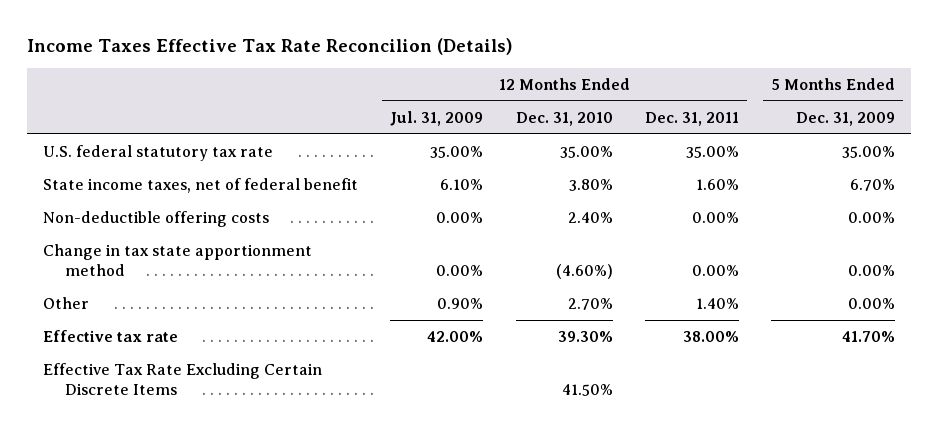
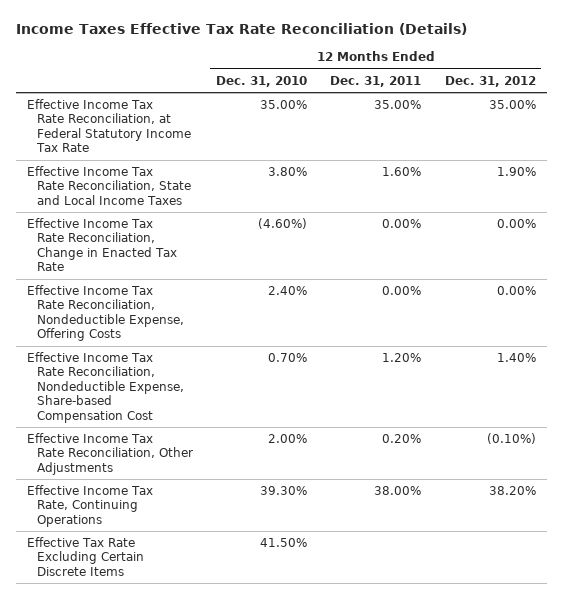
- Income Taxes Effective Tax Rate Reconcilion (Details)
+ Income Taxes Effective Tax Rate Reconciliation (Details)
- | 12 Months Ended Jul. 31, 2009 | 12 Months Ended Dec. 31, 2010 | 12 Months Ended Dec. 31, 2011 | 5 Months Ended Dec. 31, 2009
+ | 12 Months Ended Dec. 31, 2010 | 12 Months Ended Dec. 31, 2011 | 12 Months Ended Dec. 31, 2012
- U.S. federal statutory tax rate | 35.00% | 35.00% | 35.00% | 35.00%
- State income taxes, net of federal benefit | 6.10% | 3.80% | 1.60% | 6.70%
- Non-deductible offering costs | 0.00% | 2.40% | 0.00% | 0.00%
- Change in tax state apportionment method | 0.00% | (4.60%) | 0.00% | 0.00%
- Other | 0.90% | 2.70% | 1.40% | 0.00%
- Effective tax rate | 42.00% | 39.30% | 38.00% | 41.70%
+ Effective Income Tax Rate Reconciliation, at Federal Statutory Income Tax Rate | 35.00% | 35.00% | 35.00%
+ Effective Income Tax Rate Reconciliation, State and Local Income Taxes | 3.80% | 1.60% | 1.90%
+ Effective Income Tax Rate Reconciliation, Change in Enacted Tax Rate | (4.60%) | 0.00% | 0.00%
+ Effective Income Tax Rate Reconciliation, Nondeductible Expense, Offering Costs | 2.40% | 0.00% | 0.00%
+ Effective Income Tax Rate Reconciliation, Nondeductible Expense, Share-based Compensation Cost | 0.70% | 1.20% | 1.40%
+ Effective Income Tax Rate Reconciliation, Other Adjustments | 2.00% | 0.20% | (0.10%)
+ Effective Income Tax Rate, Continuing Operations | 39.30% | 38.00% | 38.20%

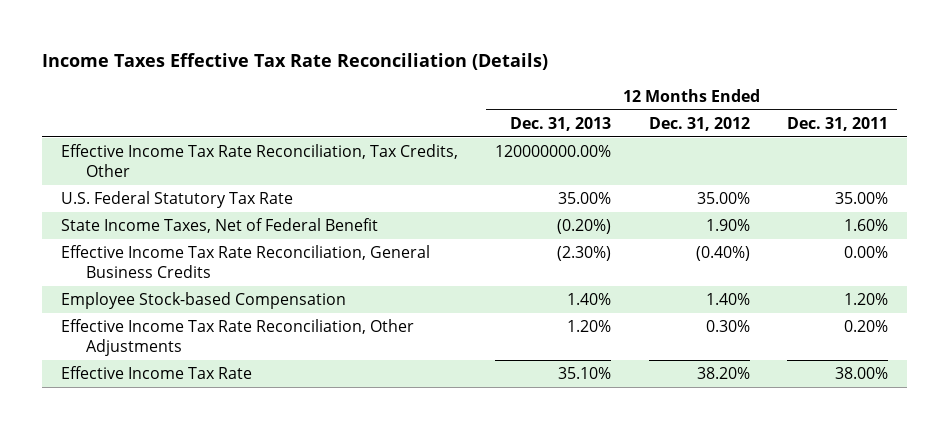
- | 12 Months Ended Dec. 31, 2010 | 12 Months Ended Dec. 31, 2011 | 12 Months Ended Dec. 31, 2012
+ | 12 Months Ended Dec. 31, 2013 | 12 Months Ended Dec. 31, 2012 | 12 Months Ended Dec. 31, 2011
- Effective Income Tax Rate Reconciliation, at Federal Statutory Income Tax Rate | 35.00% | 35.00% | 35.00%
- Effective Income Tax Rate Reconciliation, State and Local Income Taxes | 3.80% | 1.60% | 1.90%
- Effective Income Tax Rate Reconciliation, Change in Enacted Tax Rate | (4.60%) | 0.00% | 0.00%
- Effective Income Tax Rate Reconciliation, Nondeductible Expense, Offering Costs | 2.40% | 0.00% | 0.00%
- Effective Income Tax Rate Reconciliation, Nondeductible Expense, Share-based Compensation Cost | 0.70% | 1.20% | 1.40%
- Effective Income Tax Rate Reconciliation, Other Adjustments | 2.00% | 0.20% | (0.10%)
- Effective Income Tax Rate, Continuing Operations | 39.30% | 38.00% | 38.20%
- Effective Tax Rate Excluding Certain Discrete Items | 41.50% | |
+ Effective Income Tax Rate Reconciliation, Tax Credits, Other | 120000000.00% | |
+ U.S. Federal Statutory Tax Rate | 35.00% | 35.00% | 35.00%
+ State Income Taxes, Net of Federal Benefit | (0.20%) | 1.90% | 1.60%
+ Effective Income Tax Rate Reconciliation, General Business Credits | (2.30%) | (0.40%) | 0.00%
+ Employee Stock-based Compensation | 1.40% | 1.40% | 1.20%
+ Effective Income Tax Rate Reconciliation, Other Adjustments | 1.20% | 0.30% | 0.20%
+ Effective Income Tax Rate | 35.10% | 38.20% | 38.00%

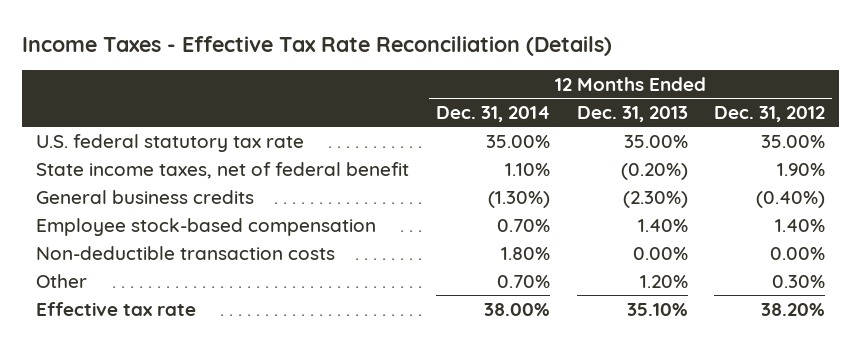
- Income Taxes Effective Tax Rate Reconciliation (Details)
+ Income Taxes - Effective Tax Rate Reconciliation (Details)
- | 12 Months Ended Dec. 31, 2013 | 12 Months Ended Dec. 31, 2012 | 12 Months Ended Dec. 31, 2011
+ | 12 Months Ended Dec. 31, 2014 | 12 Months Ended Dec. 31, 2013 | 12 Months Ended Dec. 31, 2012
- Effective Income Tax Rate Reconciliation, Tax Credits, Other | 120000000.00% | |
- U.S. Federal Statutory Tax Rate | 35.00% | 35.00% | 35.00%
- State Income Taxes, Net of Federal Benefit | (0.20%) | 1.90% | 1.60%
- Effective Income Tax Rate Reconciliation, General Business Credits | (2.30%) | (0.40%) | 0.00%
- Employee Stock-based Compensation | 1.40% | 1.40% | 1.20%
- Effective Income Tax Rate Reconciliation, Other Adjustments | 1.20% | 0.30% | 0.20%
- Effective Income Tax Rate | 35.10% | 38.20% | 38.00%
+ U.S. federal statutory tax rate | 35.00% | 35.00% | 35.00%
+ State income taxes, net of federal benefit | 1.10% | (0.20%) | 1.90%
+ General business credits | (1.30%) | (2.30%) | (0.40%)
+ Employee stock-based compensation | 0.70% | 1.40% | 1.40%
+ Non-deductible transaction costs | 1.80% | 0.00% | 0.00%
+ Other | 0.70% | 1.20% | 0.30%
+ Effective tax rate | 38.00% | 35.10% | 38.20%

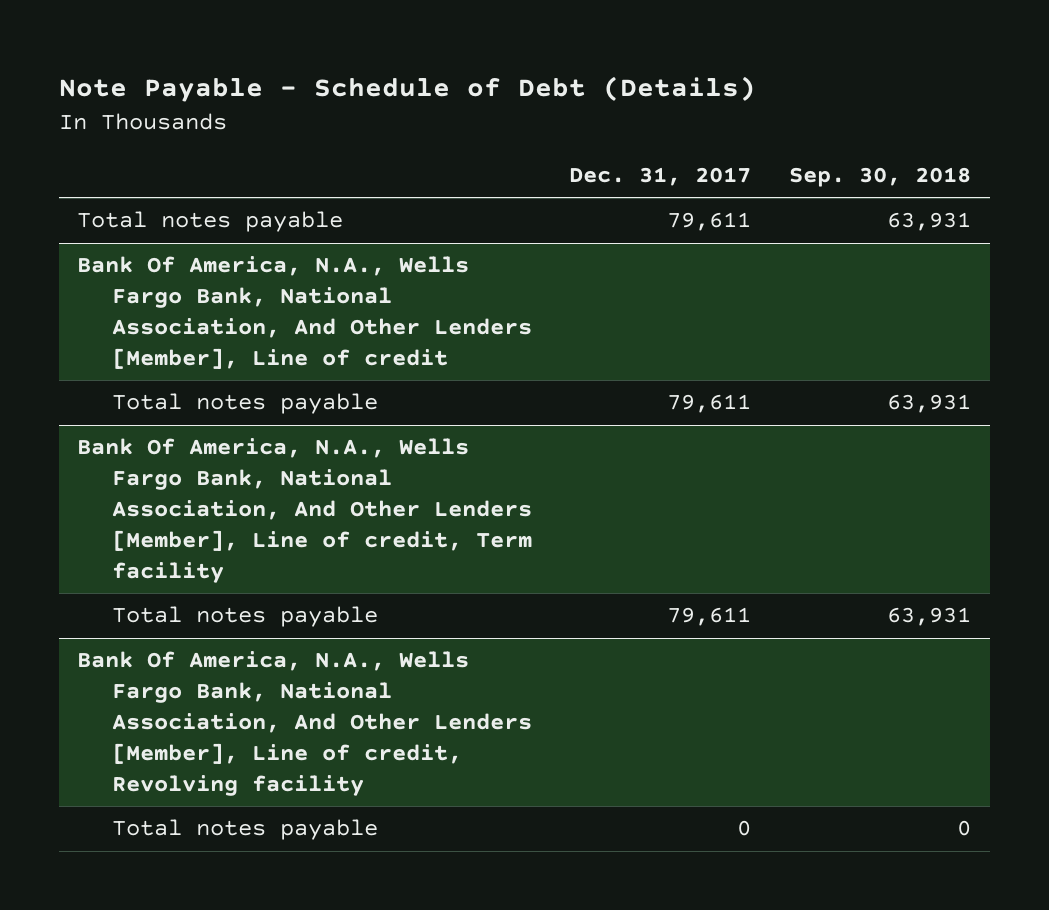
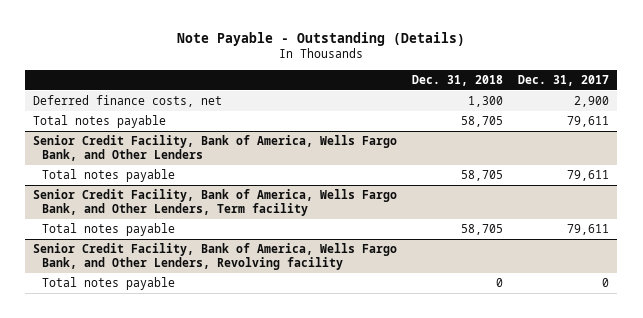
- Note Payable - Schedule of Debt (Details)
+ Note Payable - Outstanding (Details)
- | Dec. 31, 2017 | Sep. 30, 2018
+ | Dec. 31, 2018 | Dec. 31, 2017
+ Deferred finance costs, net | 1,300 | 2,900
- Bank Of America, N.A., Wells Fargo Bank, National Association, And Other Lenders [Member], Line of credit
+ Senior Credit Facility, Bank of America, Wells Fargo Bank, and Other Lenders
- Bank Of America, N.A., Wells Fargo Bank, National Association, And Other Lenders [Member], Line of credit, Term facility
+ Senior Credit Facility, Bank of America, Wells Fargo Bank, and Other Lenders, Term facility
- Bank Of America, N.A., Wells Fargo Bank, National Association, And Other Lenders [Member], Line of credit, Revolving facility
+ Senior Credit Facility, Bank of America, Wells Fargo Bank, and Other Lenders, Revolving facility

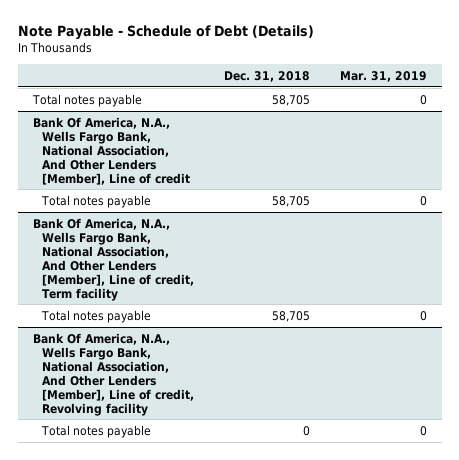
- Note Payable - Outstanding (Details)
+ Note Payable - Schedule of Debt (Details)
- | Dec. 31, 2018 | Dec. 31, 2017
+ | Dec. 31, 2018 | Mar. 31, 2019
- Deferred finance costs, net | 1,300 | 2,900
- Senior Credit Facility, Bank of America, Wells Fargo Bank, and Other Lenders
+ Bank Of America, N.A., Wells Fargo Bank, National Association, And Other Lenders [Member], Line of credit
- Senior Credit Facility, Bank of America, Wells Fargo Bank, and Other Lenders, Term facility
+ Bank Of America, N.A., Wells Fargo Bank, National Association, And Other Lenders [Member], Line of credit, Term facility
- Senior Credit Facility, Bank of America, Wells Fargo Bank, and Other Lenders, Revolving facility
+ Bank Of America, N.A., Wells Fargo Bank, National Association, And Other Lenders [Member], Line of credit, Revolving facility

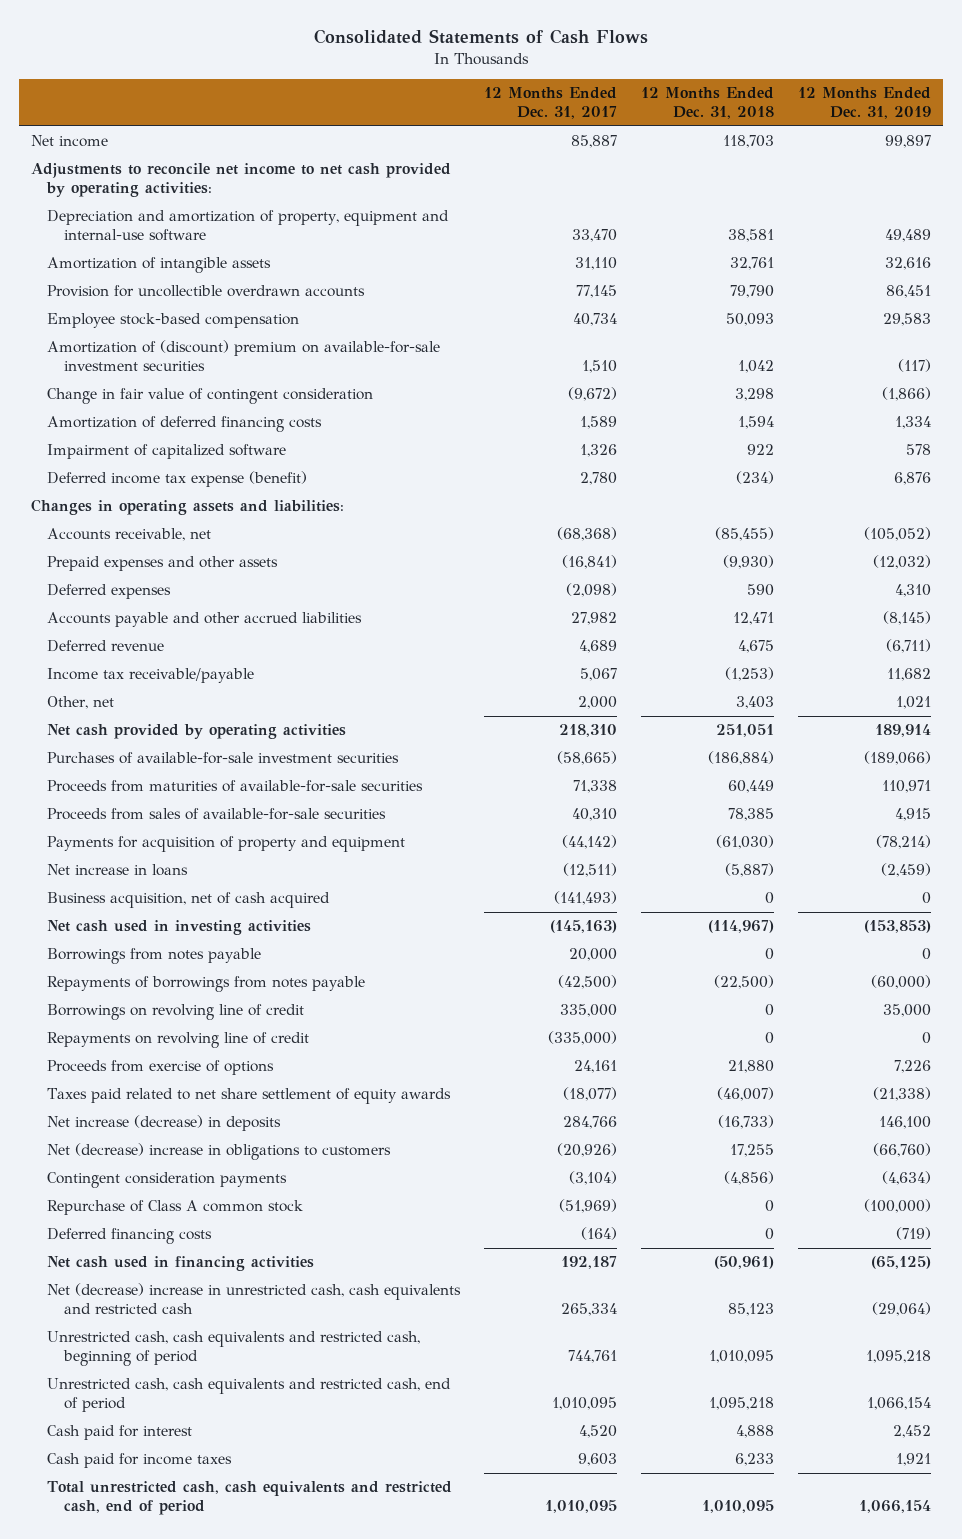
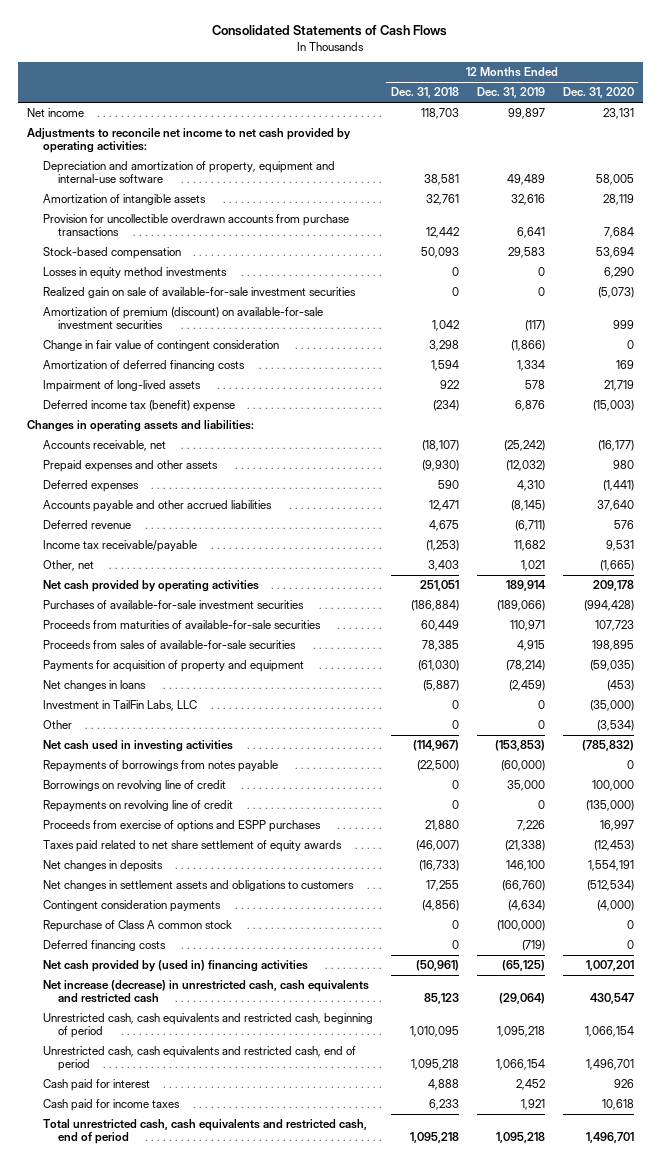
- | 12 Months Ended Dec. 31, 2017 | 12 Months Ended Dec. 31, 2018 | 12 Months Ended Dec. 31, 2019
+ | 12 Months Ended Dec. 31, 2018 | 12 Months Ended Dec. 31, 2019 | 12 Months Ended Dec. 31, 2020
- Provision for uncollectible overdrawn accounts | 77,145 | 79,790 | 86,451
- Employee stock-based compensation | 40,734 | 50,093 | 29,583
- Amortization of (discount) premium on available-for-sale investment securities | 1,510 | 1,042 | (117)
+ Provision for uncollectible overdrawn accounts from purchase transactions | 12,442 | 6,641 | 7,684
+ Stock-based compensation | 50,093 | 29,583 | 53,694
+ Losses in equity method investments | 0 | 0 | 6,290
+ Realized gain on sale of available-for-sale investment securities | 0 | 0 | (5,073)
+ Amortization of premium (discount) on available-for-sale investment securities | 1,042 | (117) | 999
- Impairment of capitalized software | 1,326 | 922 | 578
- Deferred income tax expense (benefit) | 2,780 | (234) | 6,876
+ Impairment of long-lived assets | 922 | 578 | 21,719
+ Deferred income tax (benefit) expense | (234) | 6,876 | (15,003)
- Accounts receivable, net | (68,368) | (85,455) | (105,052)
+ Accounts receivable, net | (18,107) | (25,242) | (16,177)
- Net increase in loans | (12,511) | (5,887) | (2,459)
- Business acquisition, net of cash acquired | (141,493) | 0 | 0
+ Net changes in loans | (5,887) | (2,459) | (453)
+ Investment in TailFin Labs, LLC | 0 | 0 | (35,000)
+ Other | 0 | 0 | (3,534)
- Borrowings from notes payable | 20,000 | 0 | 0
- Proceeds from exercise of options | 24,161 | 21,880 | 7,226
+ Proceeds from exercise of options and ESPP purchases | 21,880 | 7,226 | 16,997
- Net increase (decrease) in deposits | 284,766 | (16,733) | 146,100
- Net (decrease) increase in obligations to customers | (20,926) | 17,255 | (66,760)
+ Net changes in deposits | (16,733) | 146,100 | 1,554,191
+ Net changes in settlement assets and obligations to customers | 17,255 | (66,760) | (512,534)
- Net cash used in financing activities | 192,187 | (50,961) | (65,125)
- Net (decrease) increase in unrestricted cash, cash equivalents and restricted cash | 265,334 | 85,123 | (29,064)
+ Net cash provided by (used in) financing activities | (50,961) | (65,125) | 1,007,201
+ Net increase (decrease) in unrestricted cash, cash equivalents and restricted cash | 85,123 | (29,064) | 430,547
- Total unrestricted cash, cash equivalents and restricted cash, end of period | 1,010,095 | 1,010,095 | 1,066,154
+ Total unrestricted cash, cash equivalents and restricted cash, end of period | 1,095,218 | 1,095,218 | 1,496,701

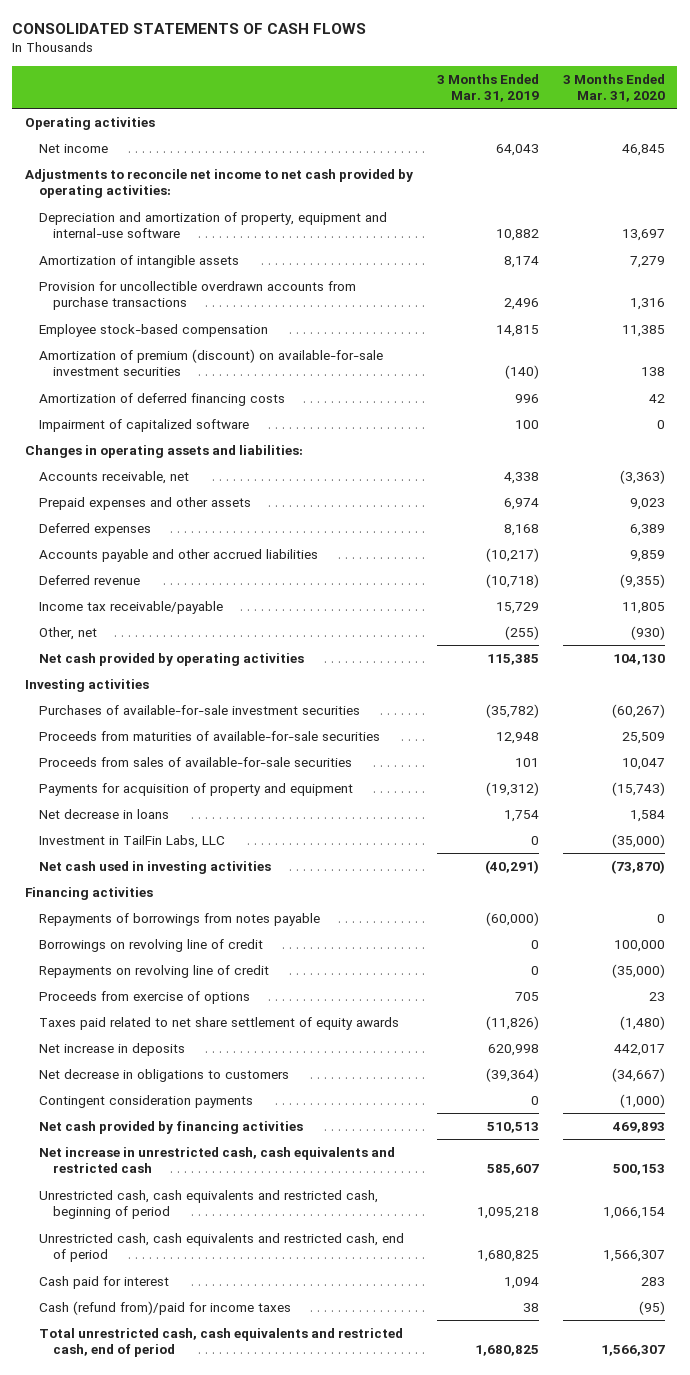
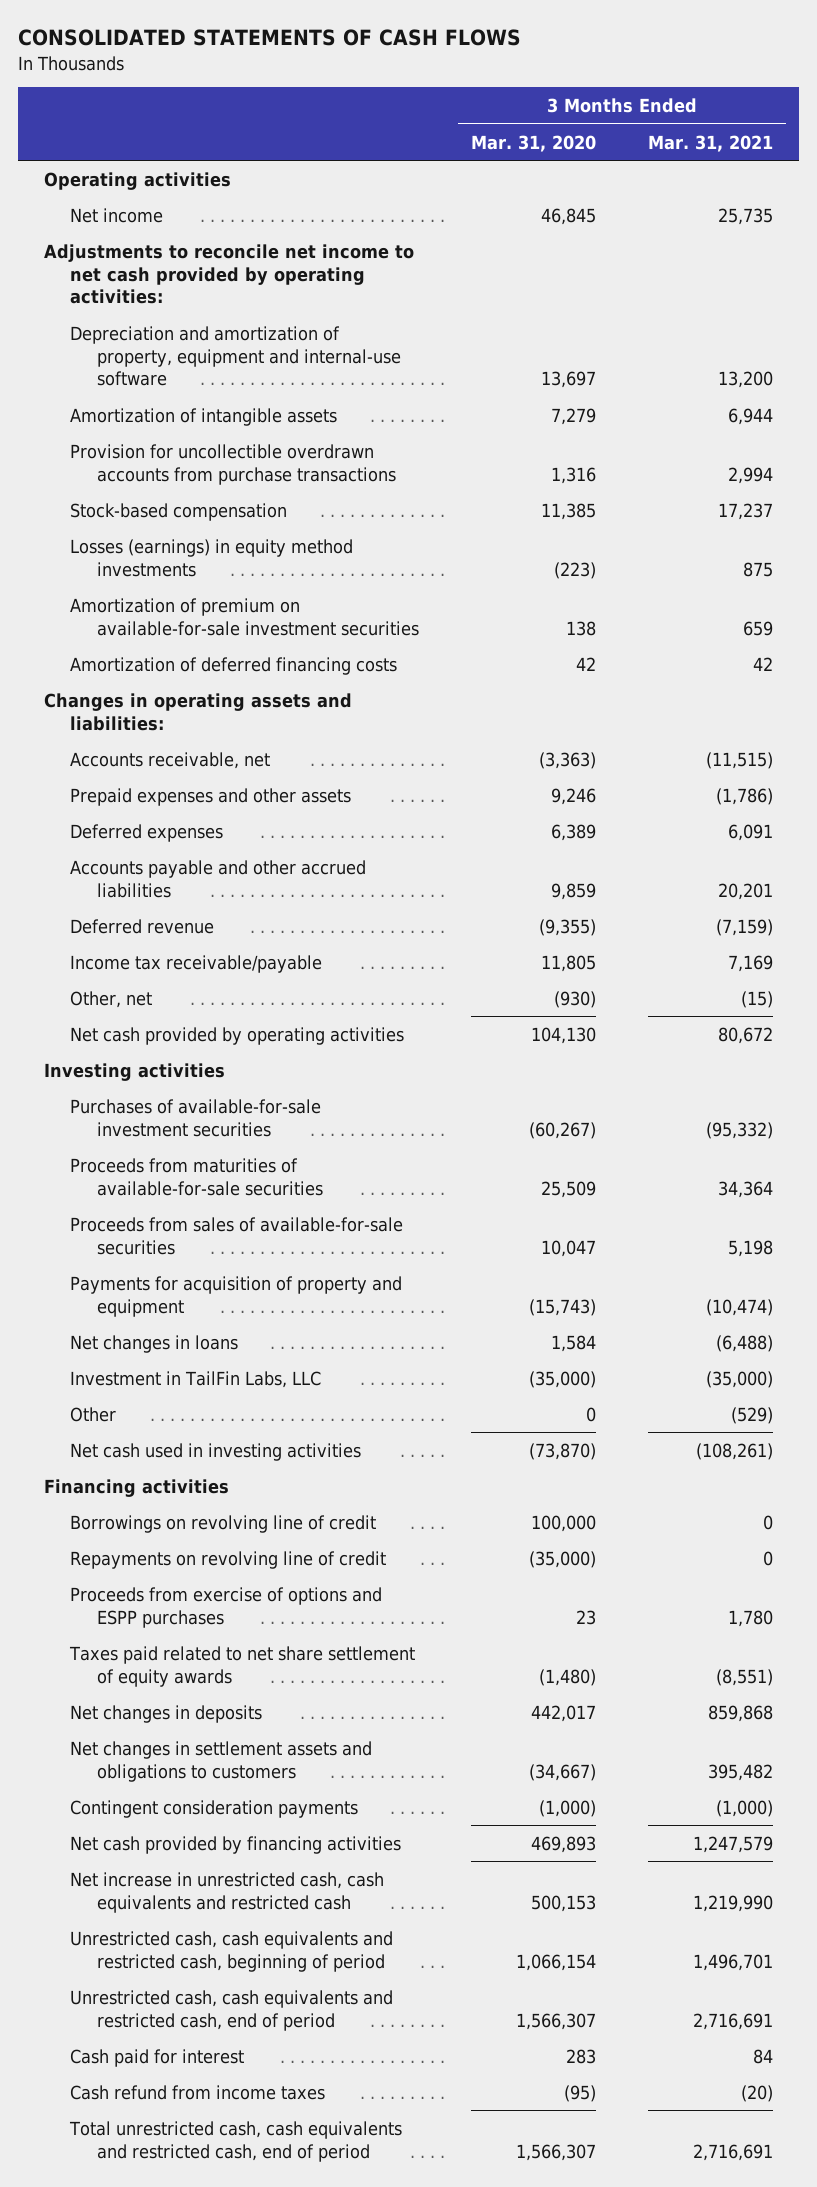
- | 3 Months Ended Mar. 31, 2019 | 3 Months Ended Mar. 31, 2020
+ | 3 Months Ended Mar. 31, 2020 | 3 Months Ended Mar. 31, 2021
- Employee stock-based compensation | 14,815 | 11,385
- Amortization of premium (discount) on available-for-sale investment securities | (140) | 138
+ Stock-based compensation | 11,385 | 17,237
+ Losses (earnings) in equity method investments | (223) | 875
+ Amortization of premium on available-for-sale investment securities | 138 | 659
- Impairment of capitalized software | 100 | 0
- Prepaid expenses and other assets | 6,974 | 9,023
+ Prepaid expenses and other assets | 9,246 | (1,786)
- Net decrease in loans | 1,754 | 1,584
+ Net changes in loans | 1,584 | (6,488)
+ Other | 0 | (529)
- Repayments of borrowings from notes payable | (60,000) | 0
- Proceeds from exercise of options | 705 | 23
+ Proceeds from exercise of options and ESPP purchases | 23 | 1,780
- Net increase in deposits | 620,998 | 442,017
- Net decrease in obligations to customers | (39,364) | (34,667)
+ Net changes in deposits | 442,017 | 859,868
+ Net changes in settlement assets and obligations to customers | (34,667) | 395,482
- Cash (refund from)/paid for income taxes | 38 | (95)
+ Cash refund from income taxes | (95) | (20)

